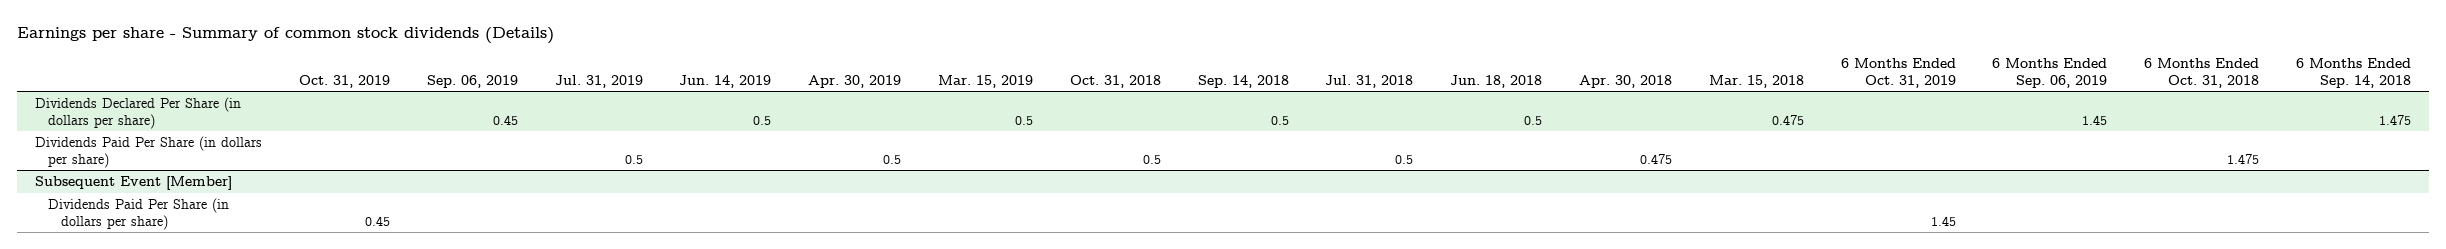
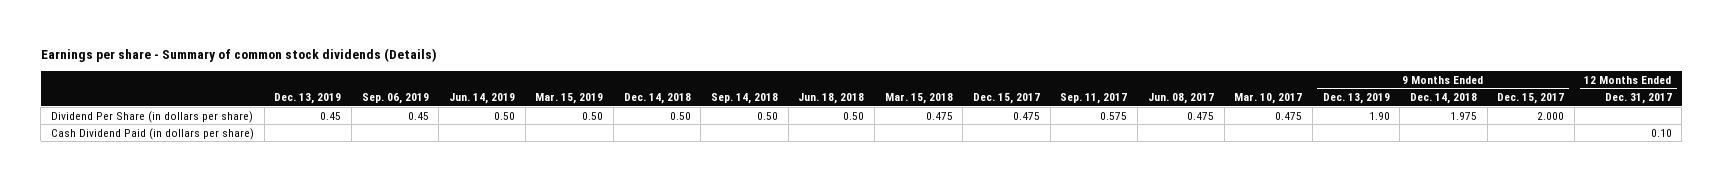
- | Oct. 31, 2019 | Sep. 06, 2019 | Jul. 31, 2019 | Jun. 14, 2019 | Apr. 30, 2019 | Mar. 15, 2019 | Oct. 31, 2018 | Sep. 14, 2018 | Jul. 31, 2018 | Jun. 18, 2018 | Apr. 30, 2018 | Mar. 15, 2018 | 6 Months Ended Oct. 31, 2019 | 6 Months Ended Sep. 06, 2019 | 6 Months Ended Oct. 31, 2018 | 6 Months Ended Sep. 14, 2018
+ | Dec. 13, 2019 | Sep. 06, 2019 | Jun. 14, 2019 | Mar. 15, 2019 | Dec. 14, 2018 | Sep. 14, 2018 | Jun. 18, 2018 | Mar. 15, 2018 | Dec. 15, 2017 | Sep. 11, 2017 | Jun. 08, 2017 | Mar. 10, 2017 | 9 Months Ended Dec. 13, 2019 | 9 Months Ended Dec. 14, 2018 | 9 Months Ended Dec. 15, 2017 | 12 Months Ended Dec. 31, 2017
- Dividends Declared Per Share (in dollars per share) | | 0.45 | | 0.5 | | 0.5 | | 0.5 | | 0.5 | | 0.475 | | 1.45 | | 1.475
- Dividends Paid Per Share (in dollars per share) | | | 0.5 | | 0.5 | | 0.5 | | 0.5 | | 0.475 | | | | 1.475 |
- Subsequent Event [Member]
- Dividends Paid Per Share (in dollars per share) | 0.45 | | | | | | | | | | | | 1.45 | | |
+ Dividend Per Share (in dollars per share) | 0.45 | 0.45 | 0.50 | 0.50 | 0.50 | 0.50 | 0.50 | 0.475 | 0.475 | 0.575 | 0.475 | 0.475 | 1.90 | 1.975 | 2.000 |
+ Cash Dividend Paid (in dollars per share) | | | | | | | | | | | | | | | | 0.10

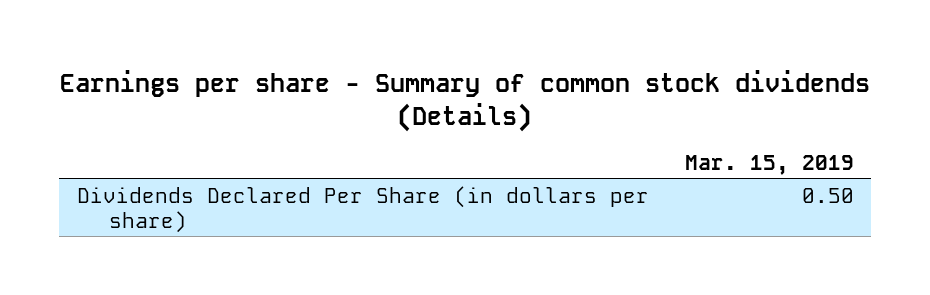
- | Dec. 13, 2019 | Sep. 06, 2019 | Jun. 14, 2019 | Mar. 15, 2019 | Dec. 14, 2018 | Sep. 14, 2018 | Jun. 18, 2018 | Mar. 15, 2018 | Dec. 15, 2017 | Sep. 11, 2017 | Jun. 08, 2017 | Mar. 10, 2017 | 9 Months Ended Dec. 13, 2019 | 9 Months Ended Dec. 14, 2018 | 9 Months Ended Dec. 15, 2017 | 12 Months Ended Dec. 31, 2017
+ | Mar. 15, 2019
- Dividend Per Share (in dollars per share) | 0.45 | 0.45 | 0.50 | 0.50 | 0.50 | 0.50 | 0.50 | 0.475 | 0.475 | 0.575 | 0.475 | 0.475 | 1.90 | 1.975 | 2.000 |
- Cash Dividend Paid (in dollars per share) | | | | | | | | | | | | | | | | 0.10
+ Dividends Declared Per Share (in dollars per share) | 0.50

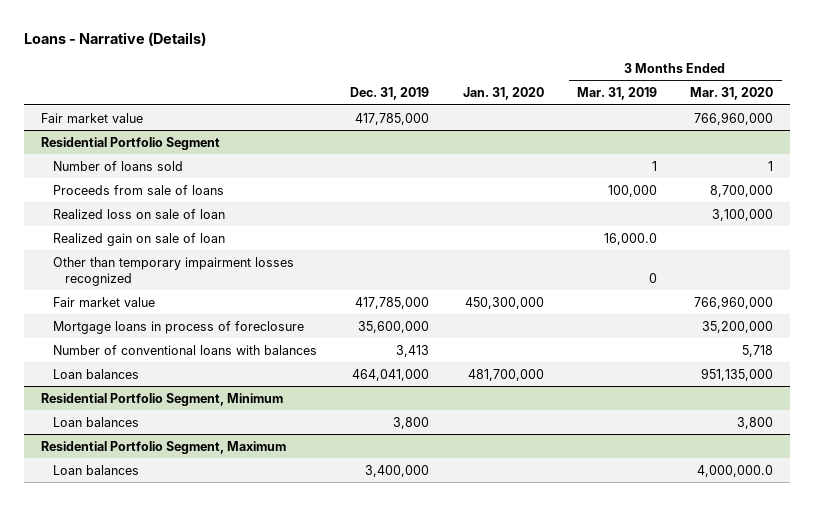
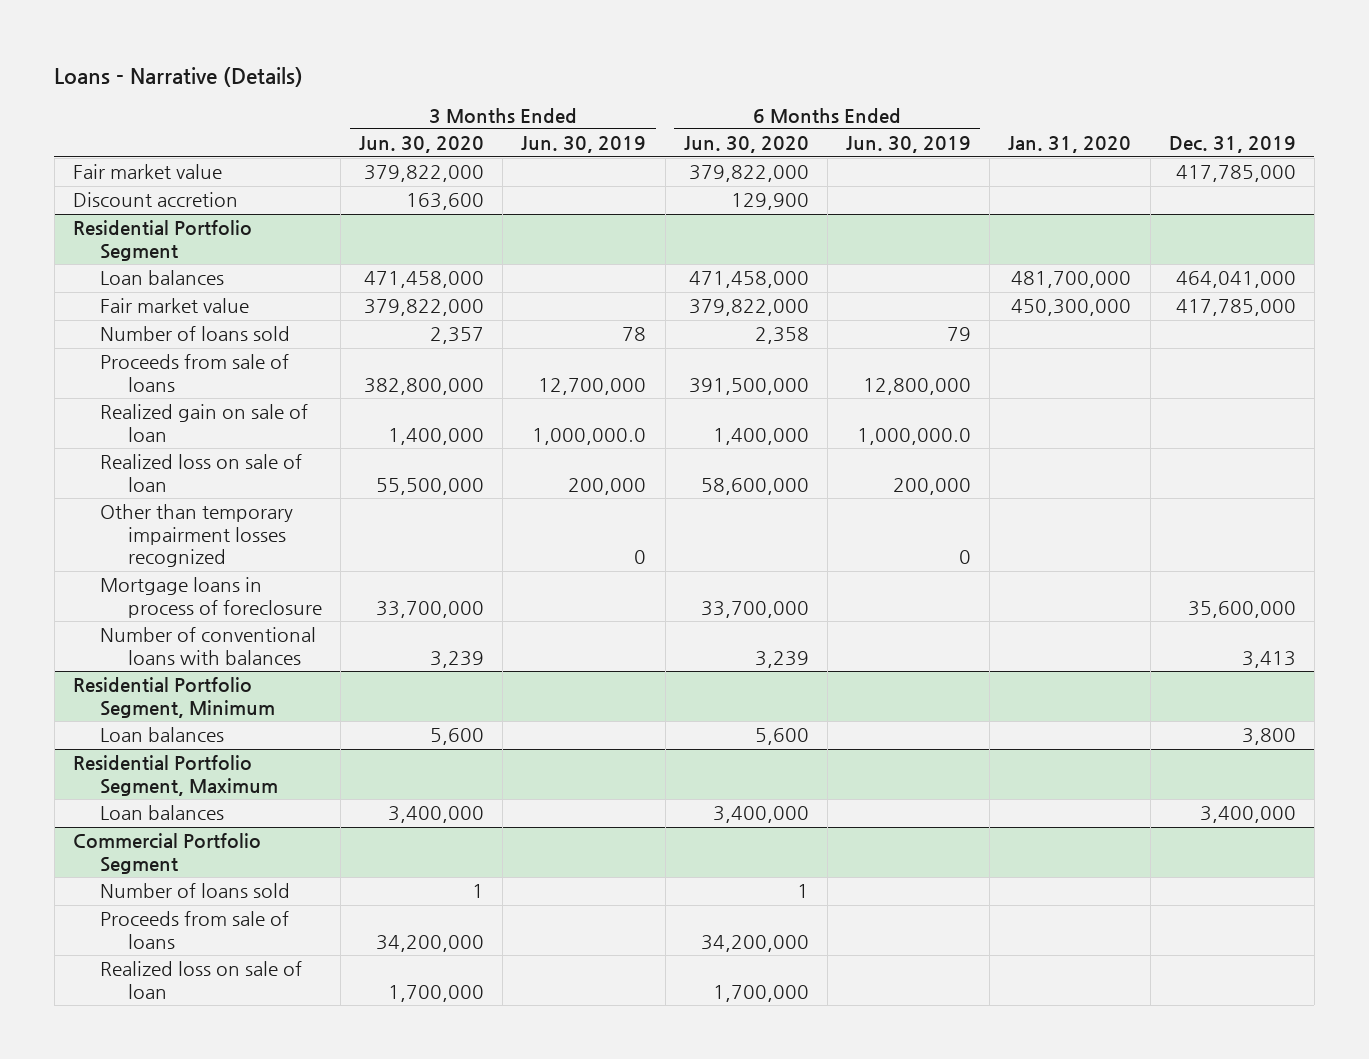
- | Dec. 31, 2019 | Jan. 31, 2020 | 3 Months Ended Mar. 31, 2019 | 3 Months Ended Mar. 31, 2020
+ | 3 Months Ended Jun. 30, 2020 | 3 Months Ended Jun. 30, 2019 | 6 Months Ended Jun. 30, 2020 | 6 Months Ended Jun. 30, 2019 | Jan. 31, 2020 | Dec. 31, 2019
+ Discount accretion | 163,600 | | 129,900 | | |
@ Residential Portfolio Segment
moved up: Loan balances | 471,458,000 | | 471,458,000 | | 481,700,000 | 464,041,000
moved up: Fair market value | 379,822,000 | | 379,822,000 | | 450,300,000 | 417,785,000
moved down: Realized loss on sale of loan | 55,500,000 | 200,000 | 58,600,000 | 200,000 | |
+ Commercial Portfolio Segment
+ Number of loans sold | 1 | | 1 | | |
+ Proceeds from sale of loans | 34,200,000 | | 34,200,000 | | |
+ Realized loss on sale of loan | 1,700,000 | | 1,700,000 | | |

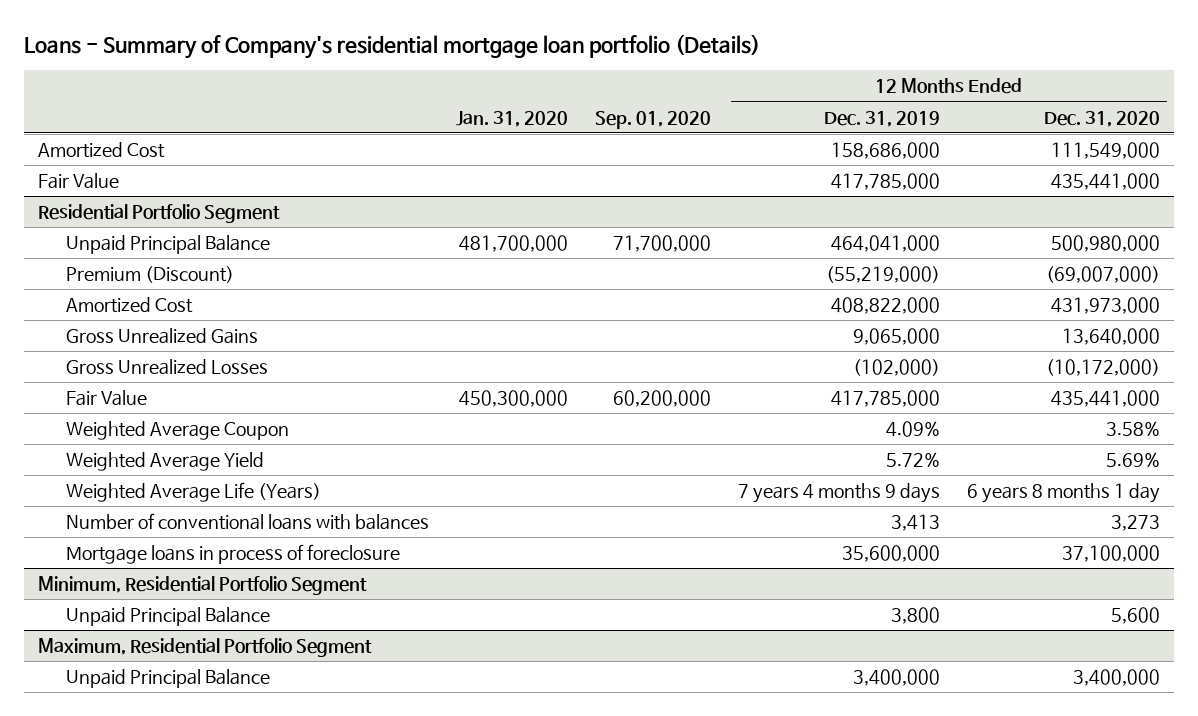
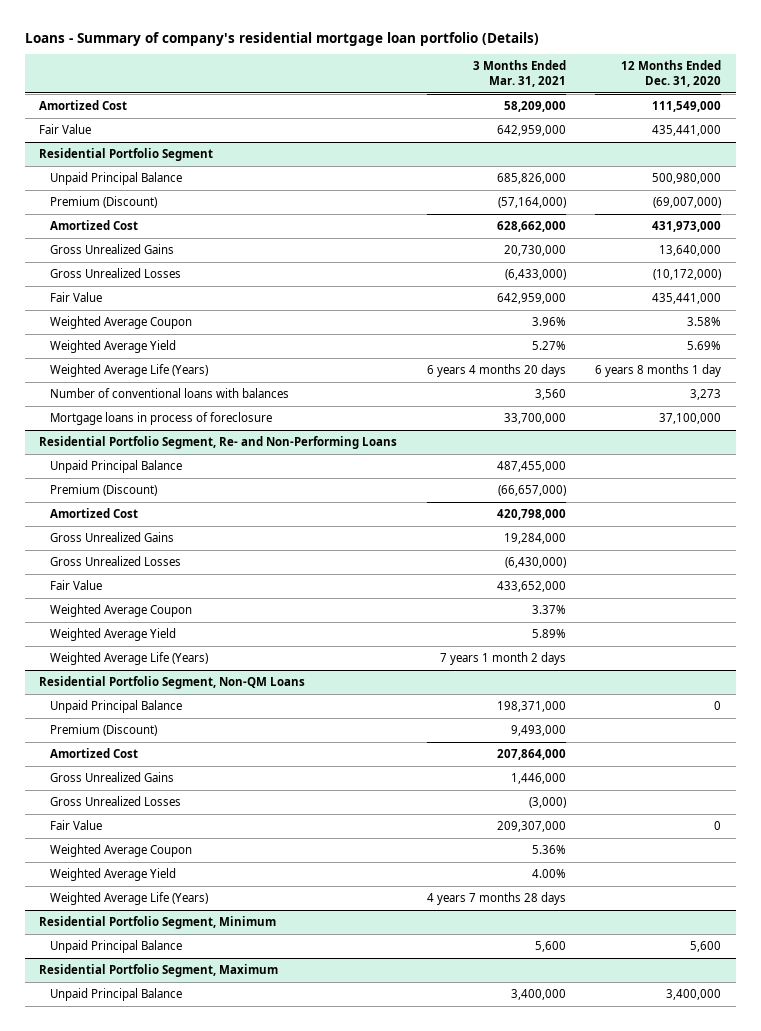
- Loans - Summary of Company's residential mortgage loan portfolio (Details)
+ Loans - Summary of company's residential mortgage loan portfolio (Details)
- | Jan. 31, 2020 | Sep. 01, 2020 | 12 Months Ended Dec. 31, 2019 | 12 Months Ended Dec. 31, 2020
+ | 3 Months Ended Mar. 31, 2021 | 12 Months Ended Dec. 31, 2020
- Minimum, Residential Portfolio Segment
+ Residential Portfolio Segment, Re- and Non-Performing Loans
+ Unpaid Principal Balance | 487,455,000 |
+ Premium (Discount) | (66,657,000) |
+ Amortized Cost | 420,798,000 |
+ Gross Unrealized Gains | 19,284,000 |
+ Gross Unrealized Losses | (6,430,000) |
+ Fair Value | 433,652,000 |
+ Weighted Average Coupon | 3.37% |
+ Weighted Average Yield | 5.89% |
+ Weighted Average Life (Years) | 7 years 1 month 2 days |
+ Residential Portfolio Segment, Non-QM Loans
+ Unpaid Principal Balance | 198,371,000 | 0
+ Premium (Discount) | 9,493,000 |
+ Amortized Cost | 207,864,000 |
+ Gross Unrealized Gains | 1,446,000 |
+ Gross Unrealized Losses | (3,000) |
+ Fair Value | 209,307,000 | 0
+ Weighted Average Coupon | 5.36% |
+ Weighted Average Yield | 4.00% |
+ Weighted Average Life (Years) | 4 years 7 months 28 days |
+ Residential Portfolio Segment, Minimum
- Maximum, Residential Portfolio Segment
+ Residential Portfolio Segment, Maximum

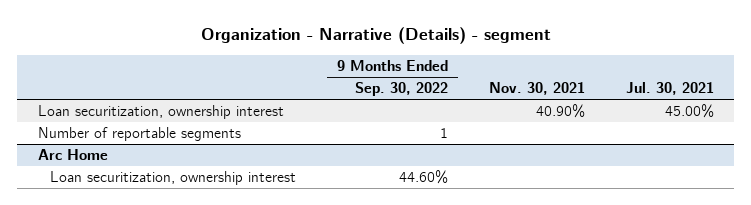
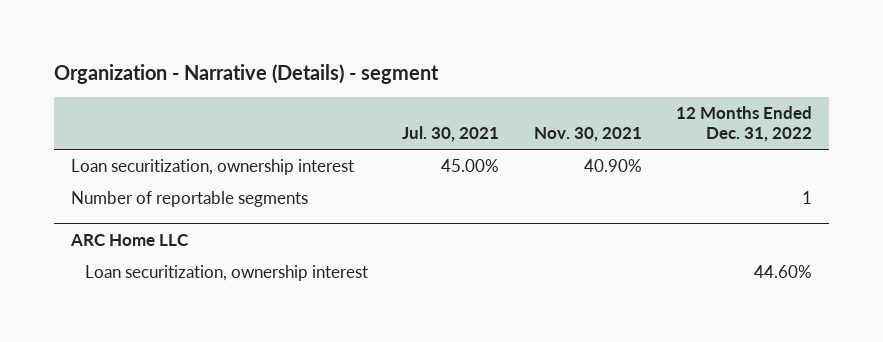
- | 9 Months Ended Sep. 30, 2022 | Nov. 30, 2021 | Jul. 30, 2021
+ | Jul. 30, 2021 | Nov. 30, 2021 | 12 Months Ended Dec. 31, 2022
- Arc Home
+ ARC Home LLC

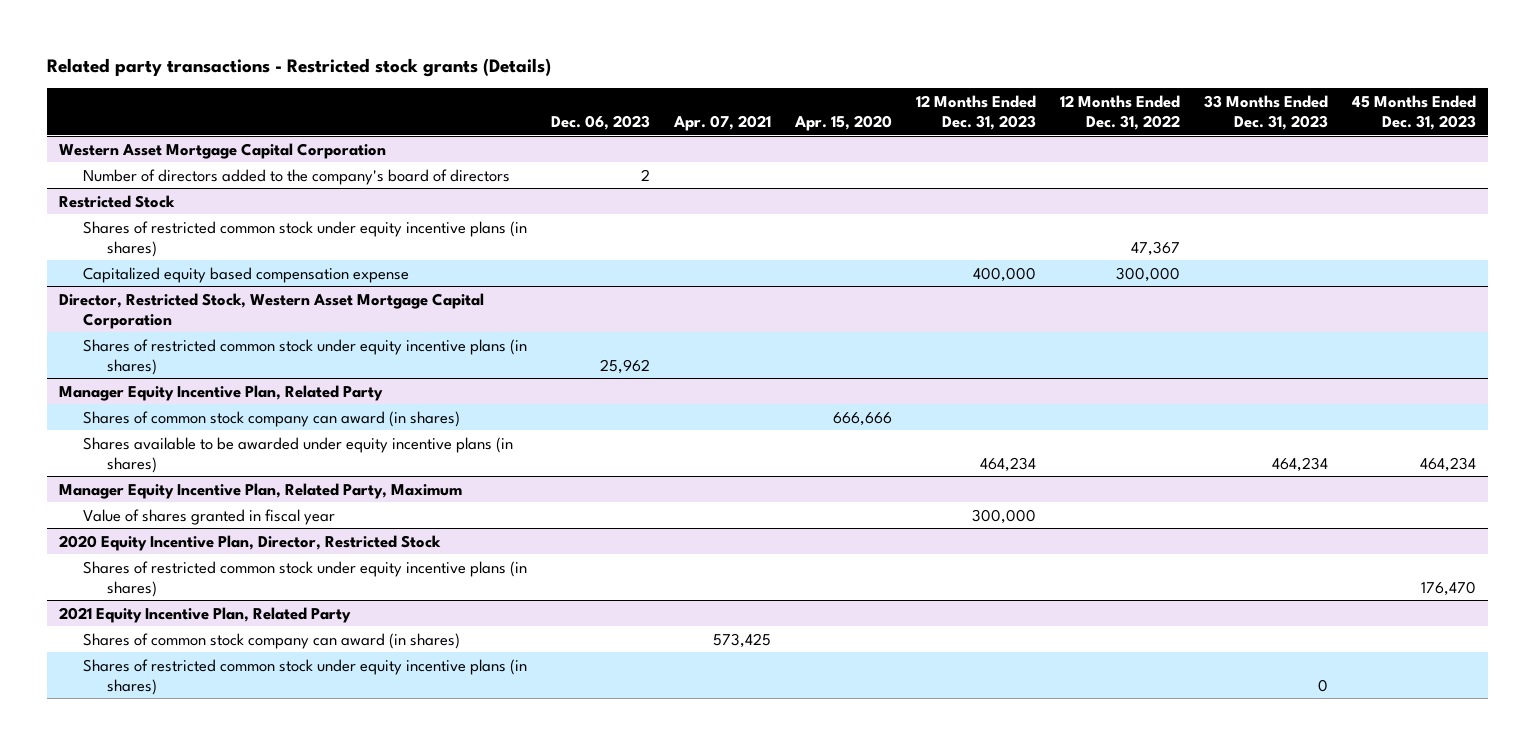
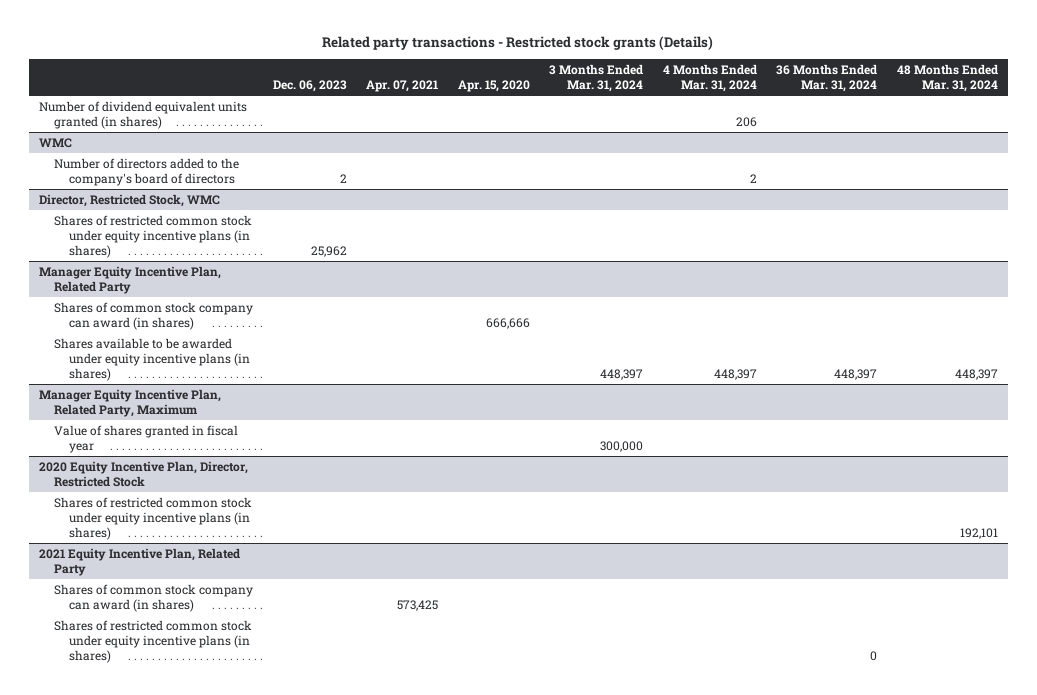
- | Dec. 06, 2023 | Apr. 07, 2021 | Apr. 15, 2020 | 12 Months Ended Dec. 31, 2023 | 12 Months Ended Dec. 31, 2022 | 33 Months Ended Dec. 31, 2023 | 45 Months Ended Dec. 31, 2023
+ | Dec. 06, 2023 | Apr. 07, 2021 | Apr. 15, 2020 | 3 Months Ended Mar. 31, 2024 | 4 Months Ended Mar. 31, 2024 | 36 Months Ended Mar. 31, 2024 | 48 Months Ended Mar. 31, 2024
- Western Asset Mortgage Capital Corporation
+ Number of dividend equivalent units granted (in shares) | | | | | 206 | |
+ WMC
- Restricted Stock
- Shares of restricted common stock under equity incentive plans (in shares) | | | | | 47,367 | |
- Capitalized equity based compensation expense | | | | 400,000 | 300,000 | |
- Director, Restricted Stock, Western Asset Mortgage Capital Corporation
+ Director, Restricted Stock, WMC

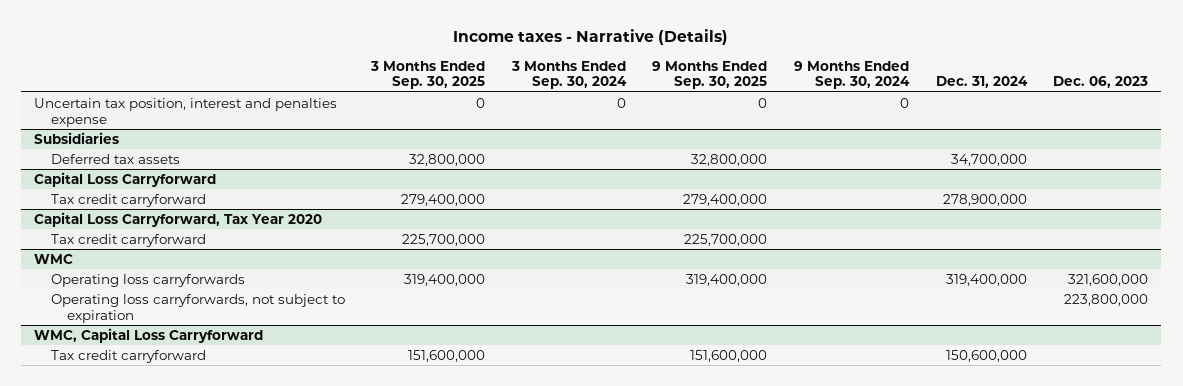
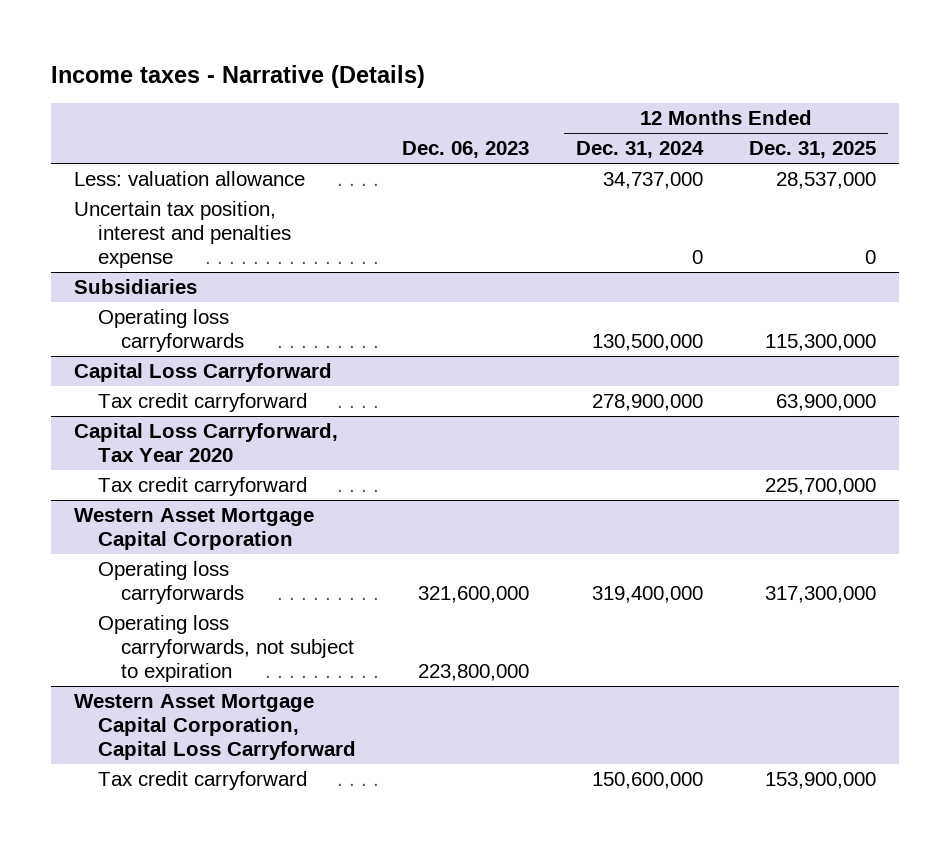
- | 3 Months Ended Sep. 30, 2025 | 3 Months Ended Sep. 30, 2024 | 9 Months Ended Sep. 30, 2025 | 9 Months Ended Sep. 30, 2024 | Dec. 31, 2024 | Dec. 06, 2023
+ | Dec. 06, 2023 | 12 Months Ended Dec. 31, 2024 | 12 Months Ended Dec. 31, 2025
+ Less: valuation allowance | | 34,737,000 | 28,537,000
@ Subsidiaries
- Deferred tax assets | 32,800,000 | | 32,800,000 | | 34,700,000 |
+ Operating loss carryforwards | | 130,500,000 | 115,300,000
- WMC
+ Western Asset Mortgage Capital Corporation
- WMC, Capital Loss Carryforward
- Tax credit carryforward | 151,600,000 | | 151,600,000 | | 150,600,000 |
+ Western Asset Mortgage Capital Corporation, Capital Loss Carryforward
+ Tax credit carryforward | | 150,600,000 | 153,900,000

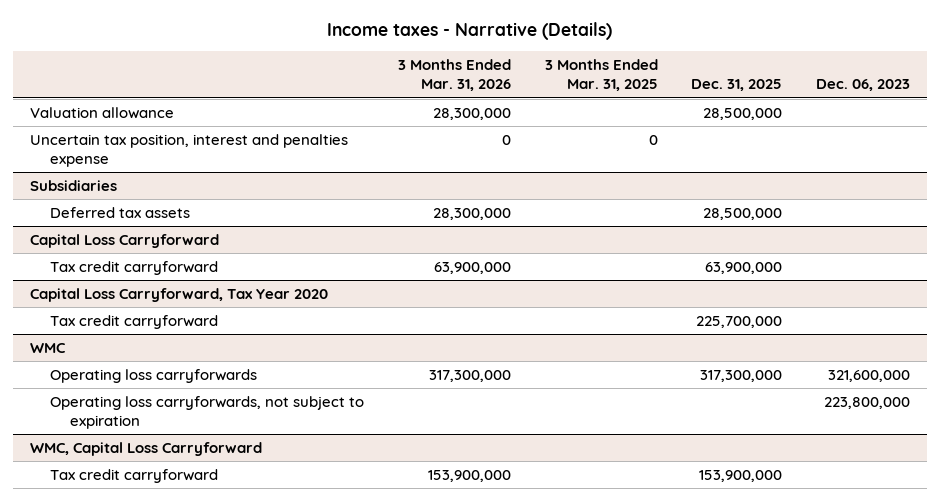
- | Dec. 06, 2023 | 12 Months Ended Dec. 31, 2024 | 12 Months Ended Dec. 31, 2025
+ | 3 Months Ended Mar. 31, 2026 | 3 Months Ended Mar. 31, 2025 | Dec. 31, 2025 | Dec. 06, 2023
- Less: valuation allowance | | 34,737,000 | 28,537,000
+ Valuation allowance | 28,300,000 | | 28,500,000 |
@ Subsidiaries
- Operating loss carryforwards | | 130,500,000 | 115,300,000
+ Deferred tax assets | 28,300,000 | | 28,500,000 |
- Western Asset Mortgage Capital Corporation
+ WMC
- Western Asset Mortgage Capital Corporation, Capital Loss Carryforward
- Tax credit carryforward | | 150,600,000 | 153,900,000
+ WMC, Capital Loss Carryforward
+ Tax credit carryforward | 153,900,000 | | 153,900,000 |

